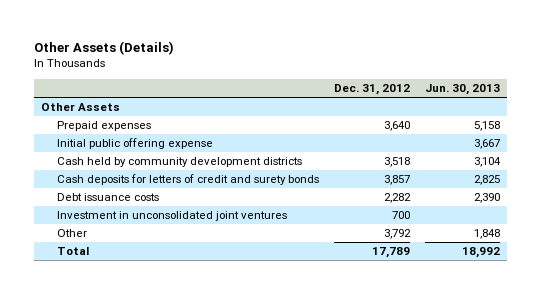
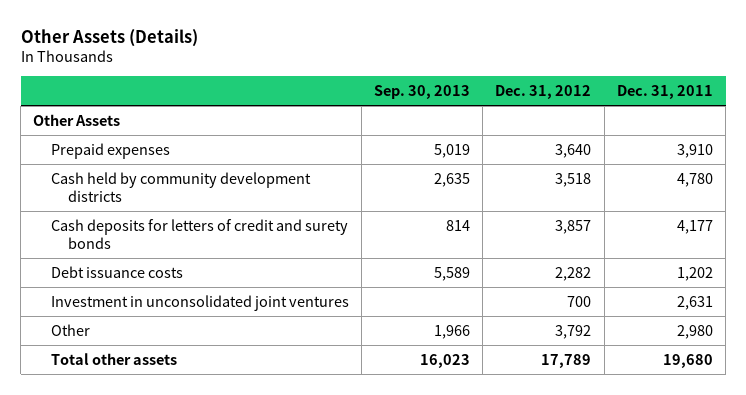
- | Dec. 31, 2012 | Jun. 30, 2013
+ | Sep. 30, 2013 | Dec. 31, 2012 | Dec. 31, 2011
- Initial public offering expense | | 3,667
- Total | 17,789 | 18,992
+ Total other assets | 16,023 | 17,789 | 19,680

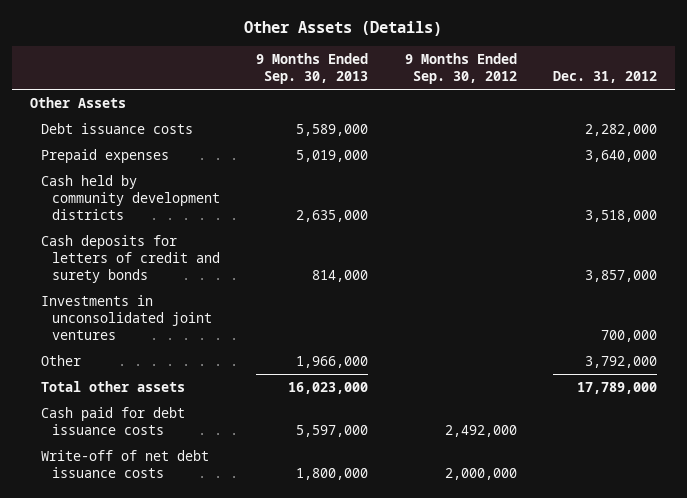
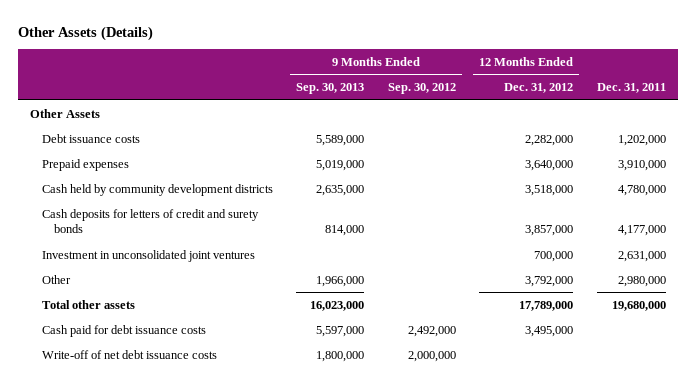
- | 9 Months Ended Sep. 30, 2013 | 9 Months Ended Sep. 30, 2012 | Dec. 31, 2012
+ | 9 Months Ended Sep. 30, 2013 | 9 Months Ended Sep. 30, 2012 | 12 Months Ended Dec. 31, 2012 | Dec. 31, 2011
- Investments in unconsolidated joint ventures | | | 700,000
+ Investment in unconsolidated joint ventures | | | 700,000 | 2,631,000

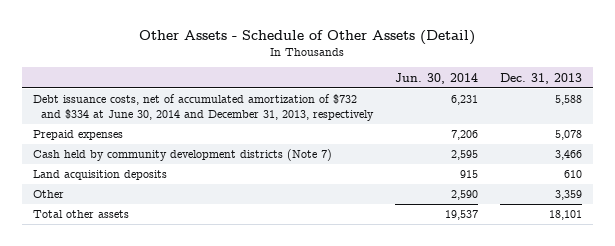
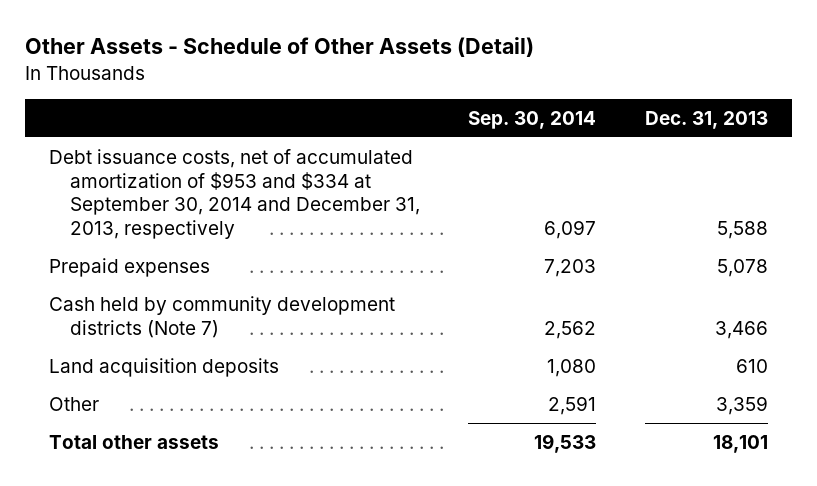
- | Jun. 30, 2014 | Dec. 31, 2013
+ | Sep. 30, 2014 | Dec. 31, 2013
- Debt issuance costs, net of accumulated amortization of $732 and $334 at June 30, 2014 and December 31, 2013, respectively | 6,231 | 5,588
+ Debt issuance costs, net of accumulated amortization of $953 and $334 at September 30, 2014 and December 31, 2013, respectively | 6,097 | 5,588

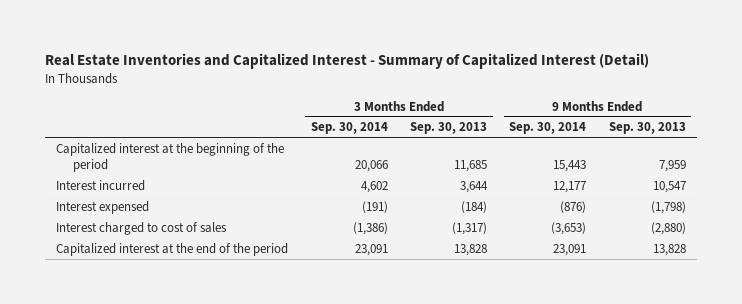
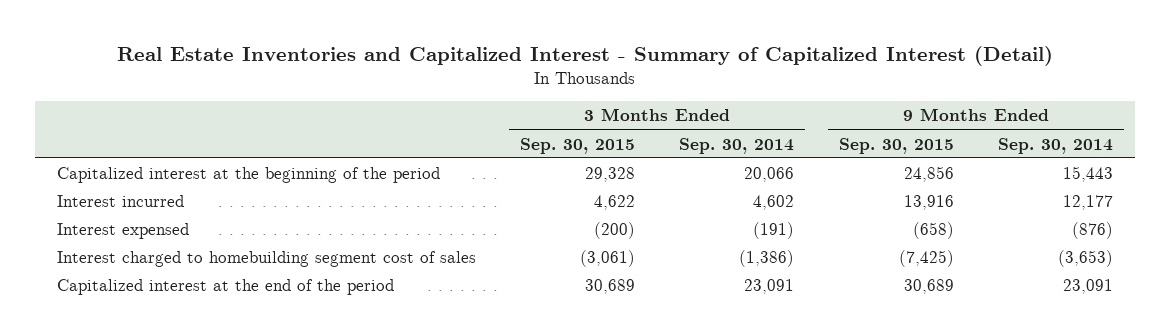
- | 3 Months Ended Sep. 30, 2014 | 3 Months Ended Sep. 30, 2013 | 9 Months Ended Sep. 30, 2014 | 9 Months Ended Sep. 30, 2013
+ | 3 Months Ended Sep. 30, 2015 | 3 Months Ended Sep. 30, 2014 | 9 Months Ended Sep. 30, 2015 | 9 Months Ended Sep. 30, 2014
- Interest charged to cost of sales | (1,386) | (1,317) | (3,653) | (2,880)
+ Interest charged to homebuilding segment cost of sales | (3,061) | (1,386) | (7,425) | (3,653)

